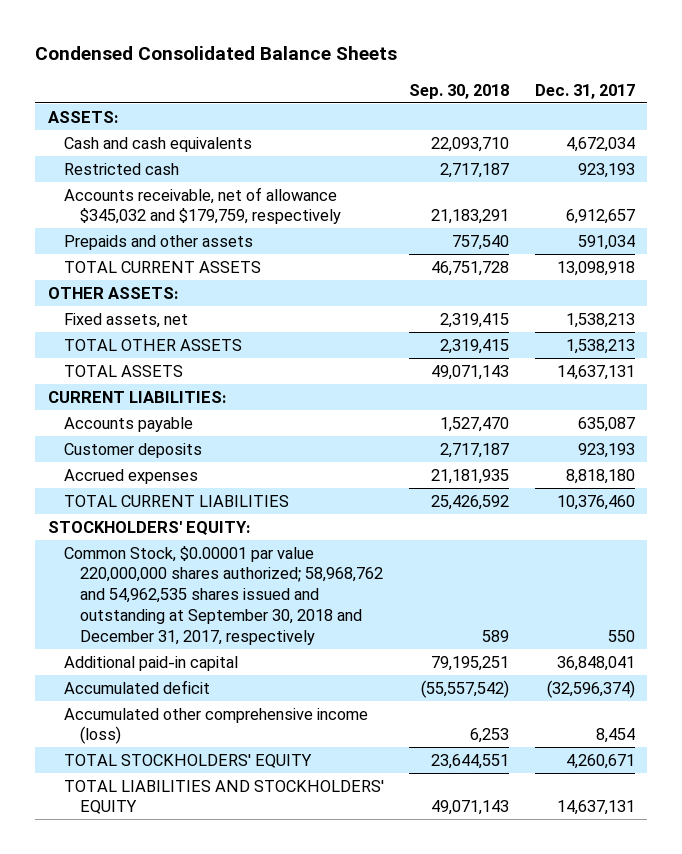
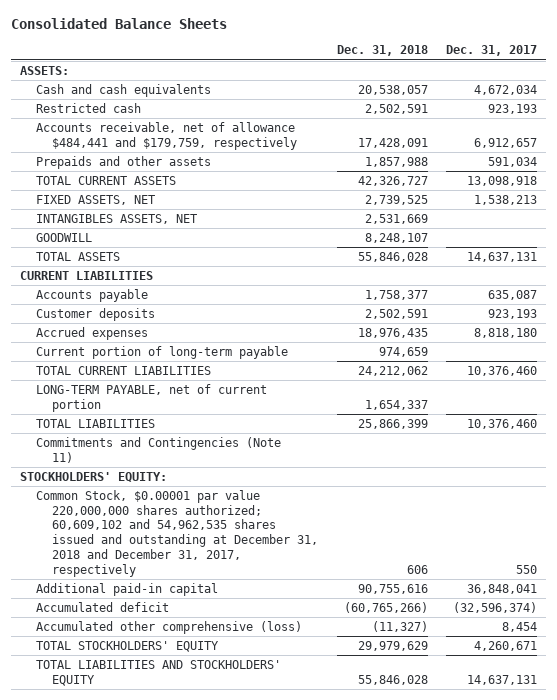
- Condensed Consolidated Balance Sheets
+ Consolidated Balance Sheets
- | Sep. 30, 2018 | Dec. 31, 2017
+ | Dec. 31, 2018 | Dec. 31, 2017
- Accounts receivable, net of allowance $345,032 and $179,759, respectively | 21,183,291 | 6,912,657
+ Accounts receivable, net of allowance $484,441 and $179,759, respectively | 17,428,091 | 6,912,657
- OTHER ASSETS:
- Fixed assets, net | 2,319,415 | 1,538,213
- TOTAL OTHER ASSETS | 2,319,415 | 1,538,213
+ FIXED ASSETS, NET | 2,739,525 | 1,538,213
+ INTANGIBLES ASSETS, NET | 2,531,669 |
+ GOODWILL | 8,248,107 |
- CURRENT LIABILITIES:
+ CURRENT LIABILITIES
+ Current portion of long-term payable | 974,659 |
+ LONG-TERM PAYABLE, net of current portion | 1,654,337 |
+ TOTAL LIABILITIES | 25,866,399 | 10,376,460
+ Commitments and Contingencies (Note 11)
- Common Stock, $0.00001 par value 220,000,000 shares authorized; 58,968,762 and 54,962,535 shares issued and outstanding at September 30, 2018 and December 31, 2017, respectively | 589 | 550
+ Common Stock, $0.00001 par value 220,000,000 shares authorized; 60,609,102 and 54,962,535 shares issued and outstanding at December 31, 2018 and December 31, 2017, respectively | 606 | 550
- Accumulated other comprehensive income (loss) | 6,253 | 8,454
+ Accumulated other comprehensive (loss) | (11,327) | 8,454

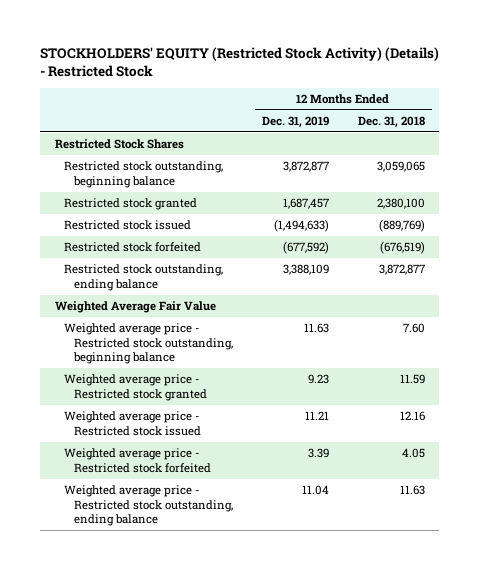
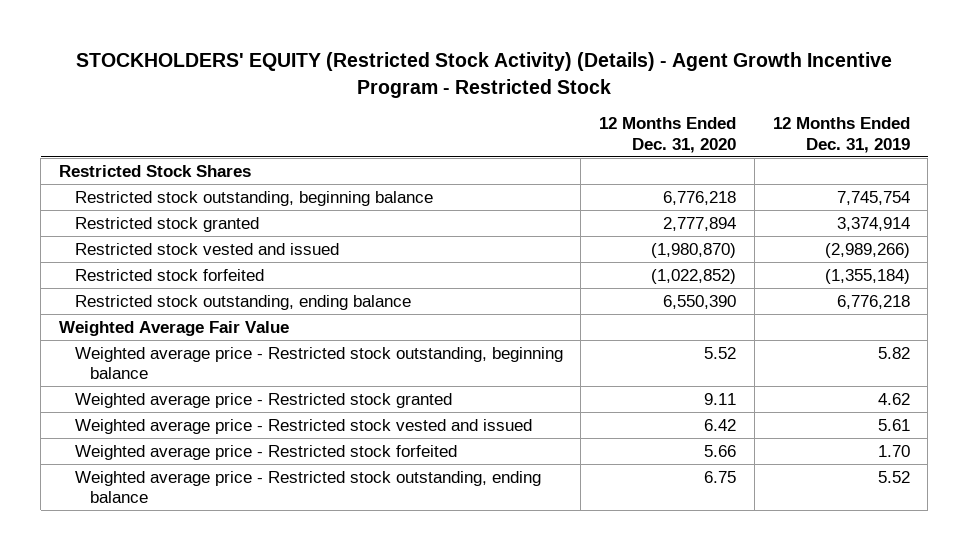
- STOCKHOLDERS' EQUITY (Restricted Stock Activity) (Details) - Restricted Stock
+ STOCKHOLDERS' EQUITY (Restricted Stock Activity) (Details) - Agent Growth Incentive Program - Restricted Stock
- | 12 Months Ended Dec. 31, 2019 | 12 Months Ended Dec. 31, 2018
+ | 12 Months Ended Dec. 31, 2020 | 12 Months Ended Dec. 31, 2019
- Restricted stock outstanding, beginning balance | 3,872,877 | 3,059,065
- Restricted stock granted | 1,687,457 | 2,380,100
- Restricted stock issued | (1,494,633) | (889,769)
- Restricted stock forfeited | (677,592) | (676,519)
- Restricted stock outstanding, ending balance | 3,388,109 | 3,872,877
+ Restricted stock outstanding, beginning balance | 6,776,218 | 7,745,754
+ Restricted stock granted | 2,777,894 | 3,374,914
+ Restricted stock vested and issued | (1,980,870) | (2,989,266)
+ Restricted stock forfeited | (1,022,852) | (1,355,184)
+ Restricted stock outstanding, ending balance | 6,550,390 | 6,776,218
- Weighted average price - Restricted stock outstanding, beginning balance | 11.63 | 7.60
- Weighted average price - Restricted stock granted | 9.23 | 11.59
- Weighted average price - Restricted stock issued | 11.21 | 12.16
- Weighted average price - Restricted stock forfeited | 3.39 | 4.05
- Weighted average price - Restricted stock outstanding, ending balance | 11.04 | 11.63
+ Weighted average price - Restricted stock outstanding, beginning balance | 5.52 | 5.82
+ Weighted average price - Restricted stock granted | 9.11 | 4.62
+ Weighted average price - Restricted stock vested and issued | 6.42 | 5.61
+ Weighted average price - Restricted stock forfeited | 5.66 | 1.70
+ Weighted average price - Restricted stock outstanding, ending balance | 6.75 | 5.52

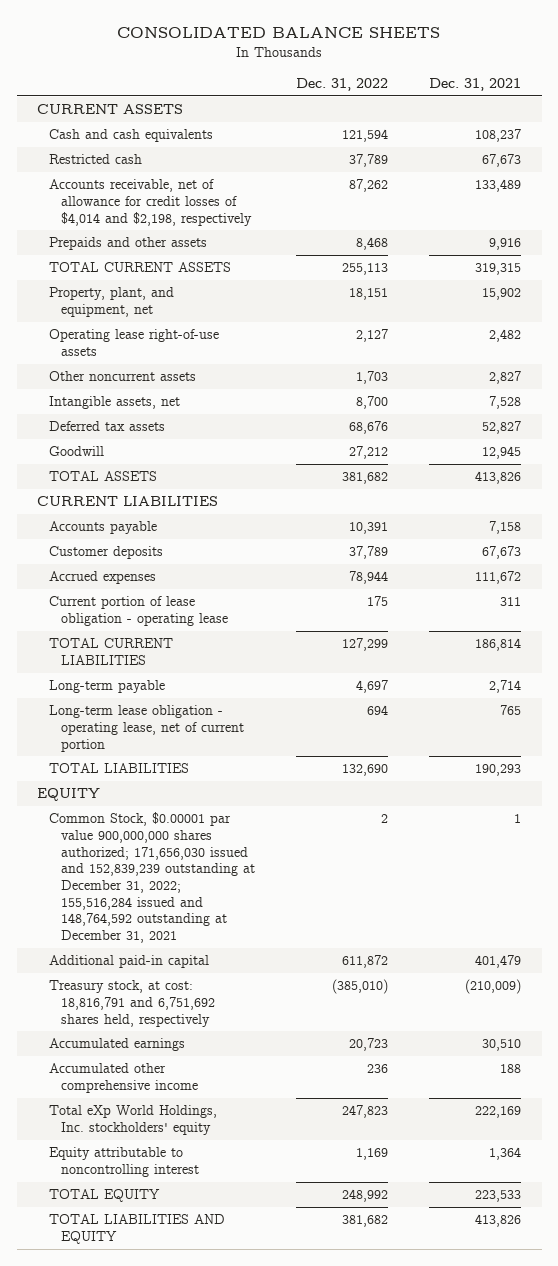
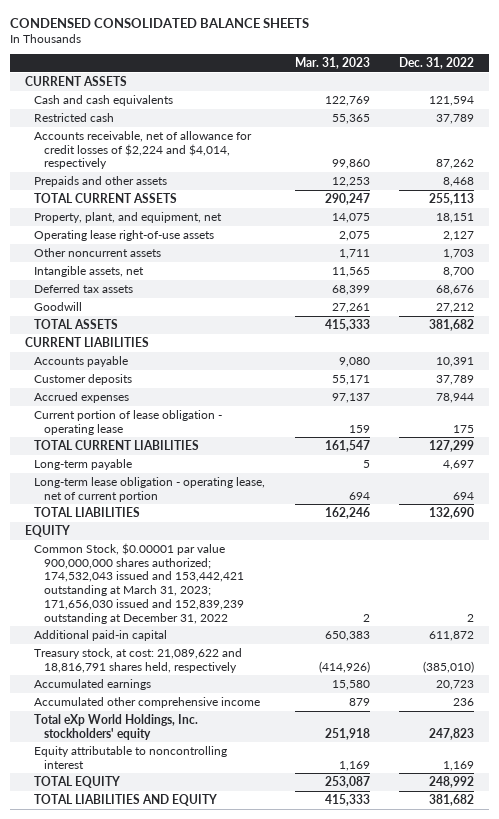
- CONSOLIDATED BALANCE SHEETS
+ CONDENSED CONSOLIDATED BALANCE SHEETS
- | Dec. 31, 2022 | Dec. 31, 2021
+ | Mar. 31, 2023 | Dec. 31, 2022
- Accounts receivable, net of allowance for credit losses of $4,014 and $2,198, respectively | 87,262 | 133,489
+ Accounts receivable, net of allowance for credit losses of $2,224 and $4,014, respectively | 99,860 | 87,262
- Common Stock, $0.00001 par value 900,000,000 shares authorized; 171,656,030 issued and 152,839,239 outstanding at December 31, 2022; 155,516,284 issued and 148,764,592 outstanding at December 31, 2021 | 2 | 1
+ Common Stock, $0.00001 par value 900,000,000 shares authorized; 174,532,043 issued and 153,442,421 outstanding at March 31, 2023; 171,656,030 issued and 152,839,239 outstanding at December 31, 2022 | 2 | 2
- Treasury stock, at cost: 18,816,791 and 6,751,692 shares held, respectively | (385,010) | (210,009)
+ Treasury stock, at cost: 21,089,622 and 18,816,791 shares held, respectively | (414,926) | (385,010)

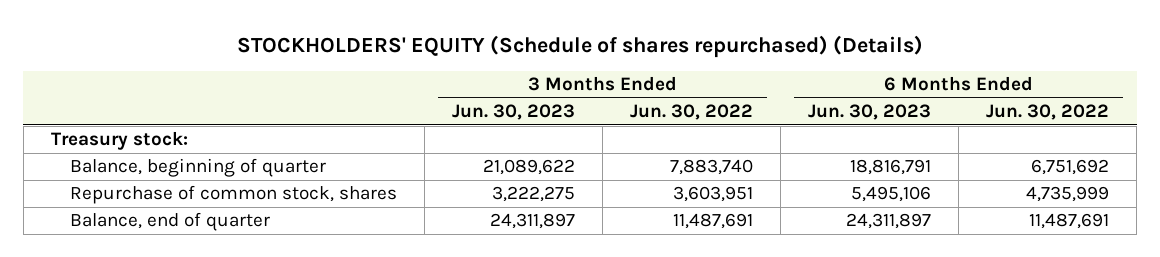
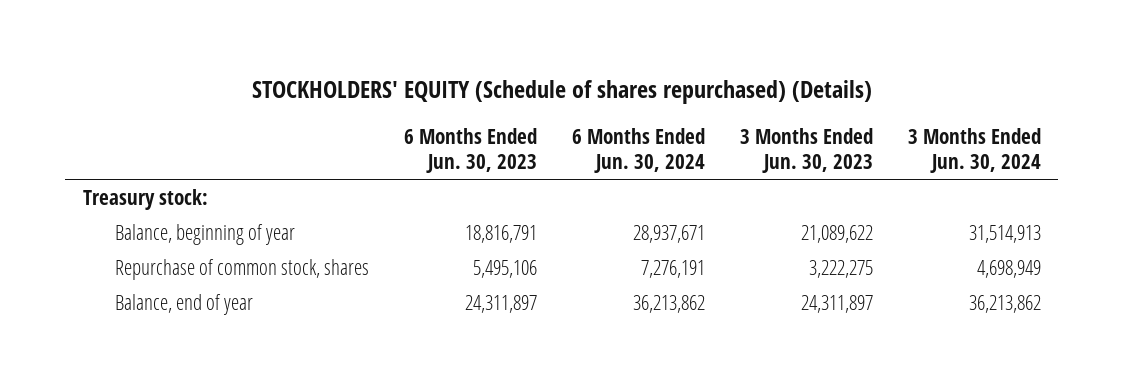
- | 3 Months Ended Jun. 30, 2023 | 3 Months Ended Jun. 30, 2022 | 6 Months Ended Jun. 30, 2023 | 6 Months Ended Jun. 30, 2022
+ | 6 Months Ended Jun. 30, 2023 | 6 Months Ended Jun. 30, 2024 | 3 Months Ended Jun. 30, 2023 | 3 Months Ended Jun. 30, 2024
- Balance, beginning of quarter | 21,089,622 | 7,883,740 | 18,816,791 | 6,751,692
+ Balance, beginning of year | 18,816,791 | 28,937,671 | 21,089,622 | 31,514,913
- Balance, end of quarter | 24,311,897 | 11,487,691 | 24,311,897 | 11,487,691
+ Balance, end of year | 24,311,897 | 36,213,862 | 24,311,897 | 36,213,862

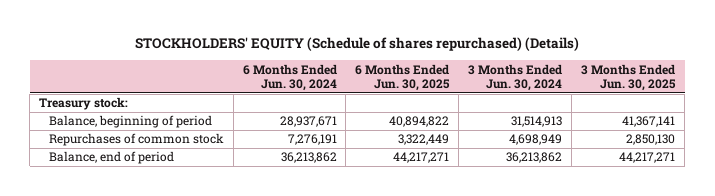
- | 6 Months Ended Jun. 30, 2023 | 6 Months Ended Jun. 30, 2024 | 3 Months Ended Jun. 30, 2023 | 3 Months Ended Jun. 30, 2024
+ | 6 Months Ended Jun. 30, 2024 | 6 Months Ended Jun. 30, 2025 | 3 Months Ended Jun. 30, 2024 | 3 Months Ended Jun. 30, 2025
- Balance, beginning of year | 18,816,791 | 28,937,671 | 21,089,622 | 31,514,913
- Repurchase of common stock, shares | 5,495,106 | 7,276,191 | 3,222,275 | 4,698,949
- Balance, end of year | 24,311,897 | 36,213,862 | 24,311,897 | 36,213,862
+ Balance, beginning of period | 28,937,671 | 40,894,822 | 31,514,913 | 41,367,141
+ Repurchases of common stock | 7,276,191 | 3,322,449 | 4,698,949 | 2,850,130
+ Balance, end of period | 36,213,862 | 44,217,271 | 36,213,862 | 44,217,271

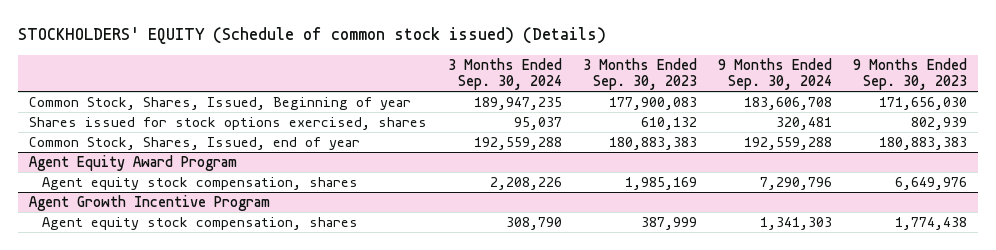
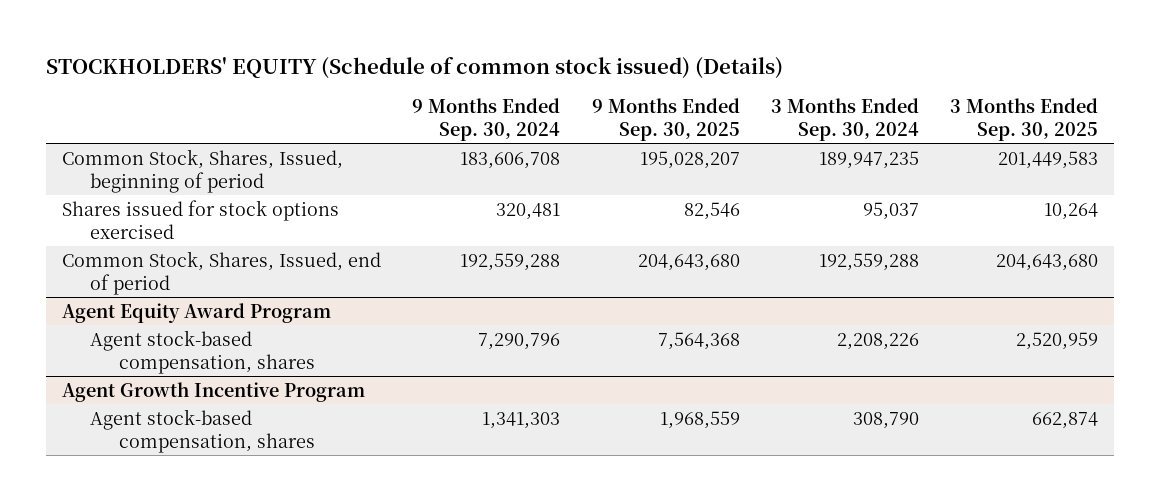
- | 3 Months Ended Sep. 30, 2024 | 3 Months Ended Sep. 30, 2023 | 9 Months Ended Sep. 30, 2024 | 9 Months Ended Sep. 30, 2023
+ | 9 Months Ended Sep. 30, 2024 | 9 Months Ended Sep. 30, 2025 | 3 Months Ended Sep. 30, 2024 | 3 Months Ended Sep. 30, 2025
- Common Stock, Shares, Issued, Beginning of year | 189,947,235 | 177,900,083 | 183,606,708 | 171,656,030
- Shares issued for stock options exercised, shares | 95,037 | 610,132 | 320,481 | 802,939
- Common Stock, Shares, Issued, end of year | 192,559,288 | 180,883,383 | 192,559,288 | 180,883,383
+ Common Stock, Shares, Issued, beginning of period | 183,606,708 | 195,028,207 | 189,947,235 | 201,449,583
+ Shares issued for stock options exercised | 320,481 | 82,546 | 95,037 | 10,264
+ Common Stock, Shares, Issued, end of period | 192,559,288 | 204,643,680 | 192,559,288 | 204,643,680
@ Agent Equity Award Program
- Agent equity stock compensation, shares | 2,208,226 | 1,985,169 | 7,290,796 | 6,649,976
+ Agent stock-based compensation, shares | 7,290,796 | 7,564,368 | 2,208,226 | 2,520,959
@ Agent Growth Incentive Program
- Agent equity stock compensation, shares | 308,790 | 387,999 | 1,341,303 | 1,774,438
+ Agent stock-based compensation, shares | 1,341,303 | 1,968,559 | 308,790 | 662,874

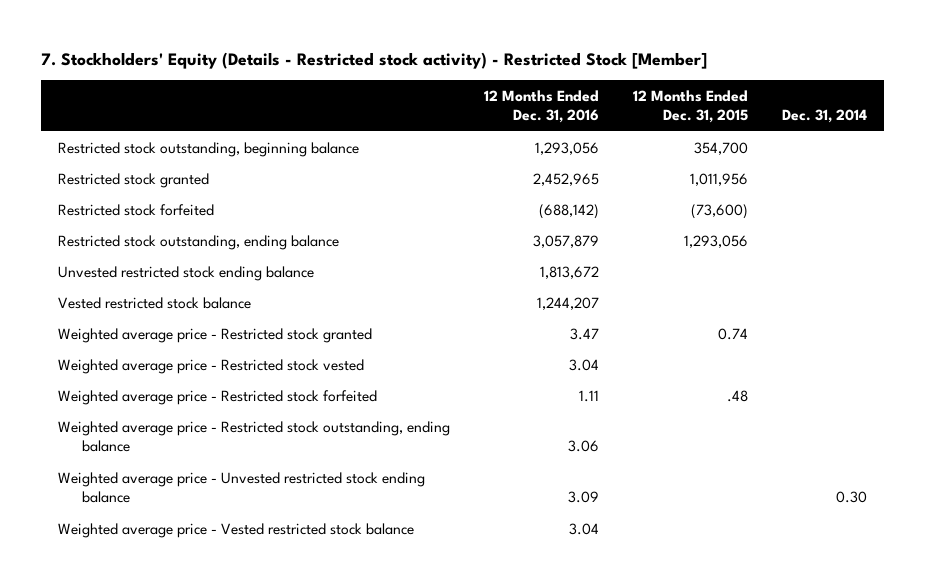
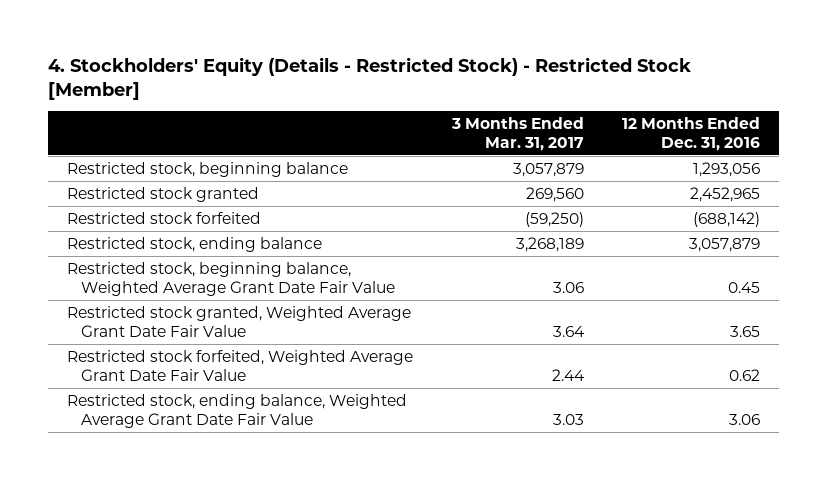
- 7. Stockholders' Equity (Details - Restricted stock activity) - Restricted Stock [Member]
+ 4. Stockholders' Equity (Details - Restricted Stock) - Restricted Stock [Member]
- | 12 Months Ended Dec. 31, 2016 | 12 Months Ended Dec. 31, 2015 | Dec. 31, 2014
+ | 3 Months Ended Mar. 31, 2017 | 12 Months Ended Dec. 31, 2016
- Restricted stock outstanding, beginning balance | 1,293,056 | 354,700 |
+ Restricted stock, beginning balance | 3,057,879 | 1,293,056
- Restricted stock outstanding, ending balance | 3,057,879 | 1,293,056 |
- Unvested restricted stock ending balance | 1,813,672 | |
- Vested restricted stock balance | 1,244,207 | |
- Weighted average price - Restricted stock granted | 3.47 | 0.74 |
- Weighted average price - Restricted stock vested | 3.04 | |
- Weighted average price - Restricted stock forfeited | 1.11 | .48 |
- Weighted average price - Restricted stock outstanding, ending balance | 3.06 | |
- Weighted average price - Unvested restricted stock ending balance | 3.09 | | 0.30
- Weighted average price - Vested restricted stock balance | 3.04 | |
+ Restricted stock, ending balance | 3,268,189 | 3,057,879
+ Restricted stock, beginning balance, Weighted Average Grant Date Fair Value | 3.06 | 0.45
+ Restricted stock granted, Weighted Average Grant Date Fair Value | 3.64 | 3.65
+ Restricted stock forfeited, Weighted Average Grant Date Fair Value | 2.44 | 0.62
+ Restricted stock, ending balance, Weighted Average Grant Date Fair Value | 3.03 | 3.06

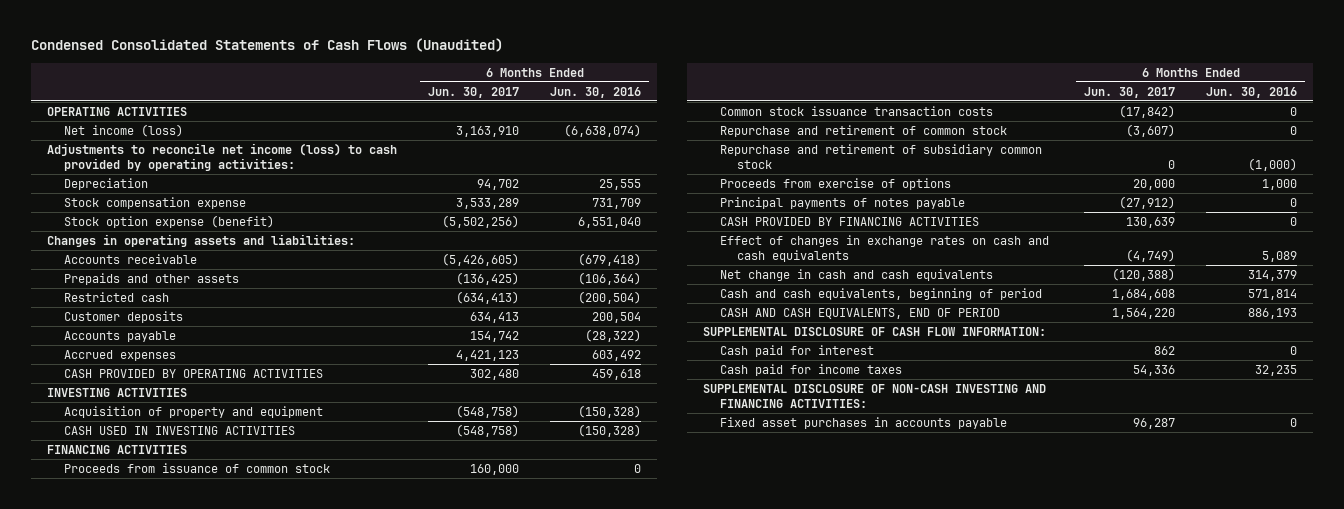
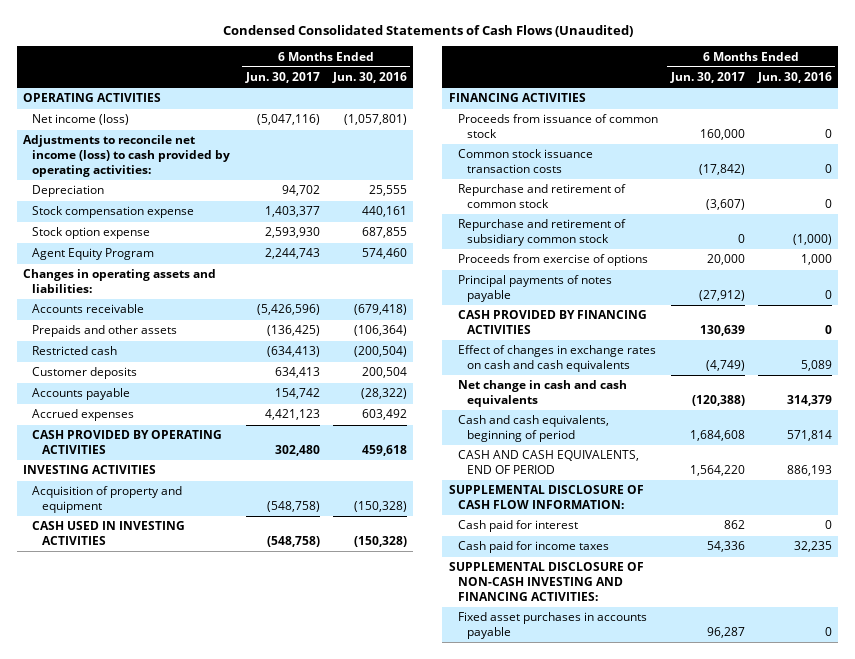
- Net income (loss) | 3,163,910 | (6,638,074)
+ Net income (loss) | (5,047,116) | (1,057,801)
- Stock compensation expense | 3,533,289 | 731,709
- Stock option expense (benefit) | (5,502,256) | 6,551,040
+ Stock compensation expense | 1,403,377 | 440,161
+ Stock option expense | 2,593,930 | 687,855
+ Agent Equity Program | 2,244,743 | 574,460
- Accounts receivable | (5,426,605) | (679,418)
+ Accounts receivable | (5,426,596) | (679,418)

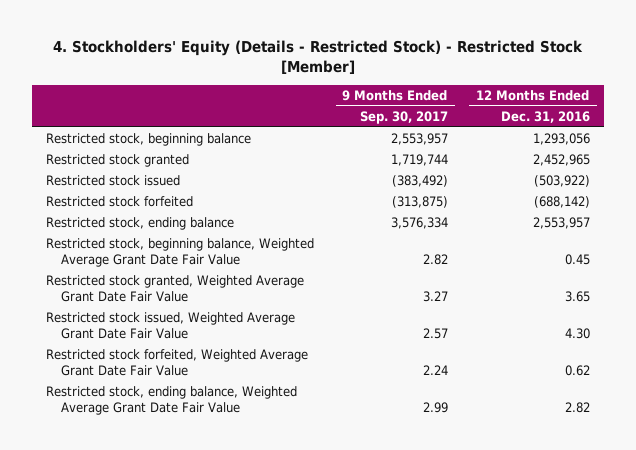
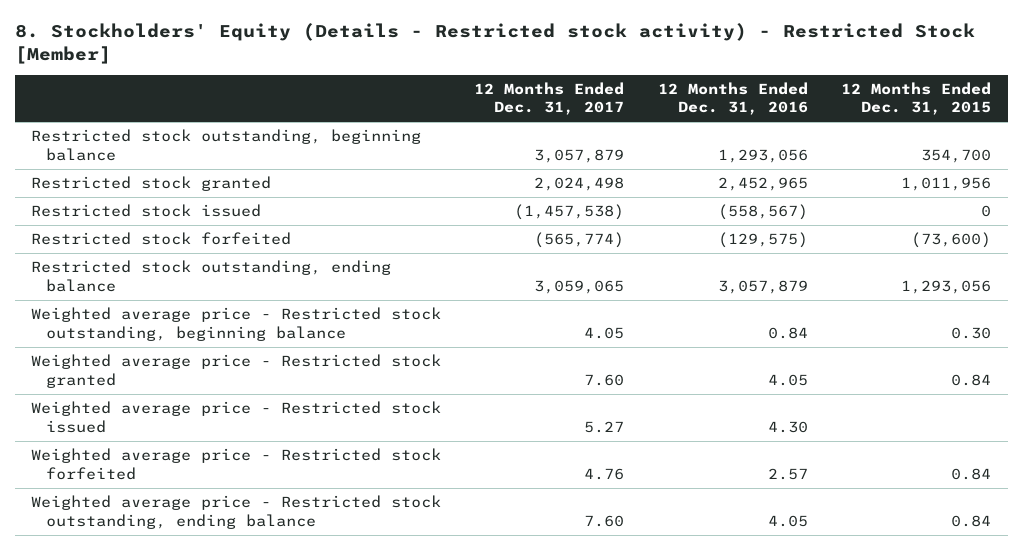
- 4. Stockholders' Equity (Details - Restricted Stock) - Restricted Stock [Member]
+ 8. Stockholders' Equity (Details - Restricted stock activity) - Restricted Stock [Member]
- | 9 Months Ended Sep. 30, 2017 | 12 Months Ended Dec. 31, 2016
+ | 12 Months Ended Dec. 31, 2017 | 12 Months Ended Dec. 31, 2016 | 12 Months Ended Dec. 31, 2015
- Restricted stock, beginning balance | 2,553,957 | 1,293,056
+ Restricted stock outstanding, beginning balance | 3,057,879 | 1,293,056 | 354,700
- Restricted stock issued | (383,492) | (503,922)
- Restricted stock forfeited | (313,875) | (688,142)
- Restricted stock, ending balance | 3,576,334 | 2,553,957
- Restricted stock, beginning balance, Weighted Average Grant Date Fair Value | 2.82 | 0.45
- Restricted stock granted, Weighted Average Grant Date Fair Value | 3.27 | 3.65
- Restricted stock issued, Weighted Average Grant Date Fair Value | 2.57 | 4.30
- Restricted stock forfeited, Weighted Average Grant Date Fair Value | 2.24 | 0.62
- Restricted stock, ending balance, Weighted Average Grant Date Fair Value | 2.99 | 2.82
+ Restricted stock issued | (1,457,538) | (558,567) | 0
+ Restricted stock forfeited | (565,774) | (129,575) | (73,600)
+ Restricted stock outstanding, ending balance | 3,059,065 | 3,057,879 | 1,293,056
+ Weighted average price - Restricted stock outstanding, beginning balance | 4.05 | 0.84 | 0.30
+ Weighted average price - Restricted stock granted | 7.60 | 4.05 | 0.84
+ Weighted average price - Restricted stock issued | 5.27 | 4.30 |
+ Weighted average price - Restricted stock forfeited | 4.76 | 2.57 | 0.84
+ Weighted average price - Restricted stock outstanding, ending balance | 7.60 | 4.05 | 0.84

